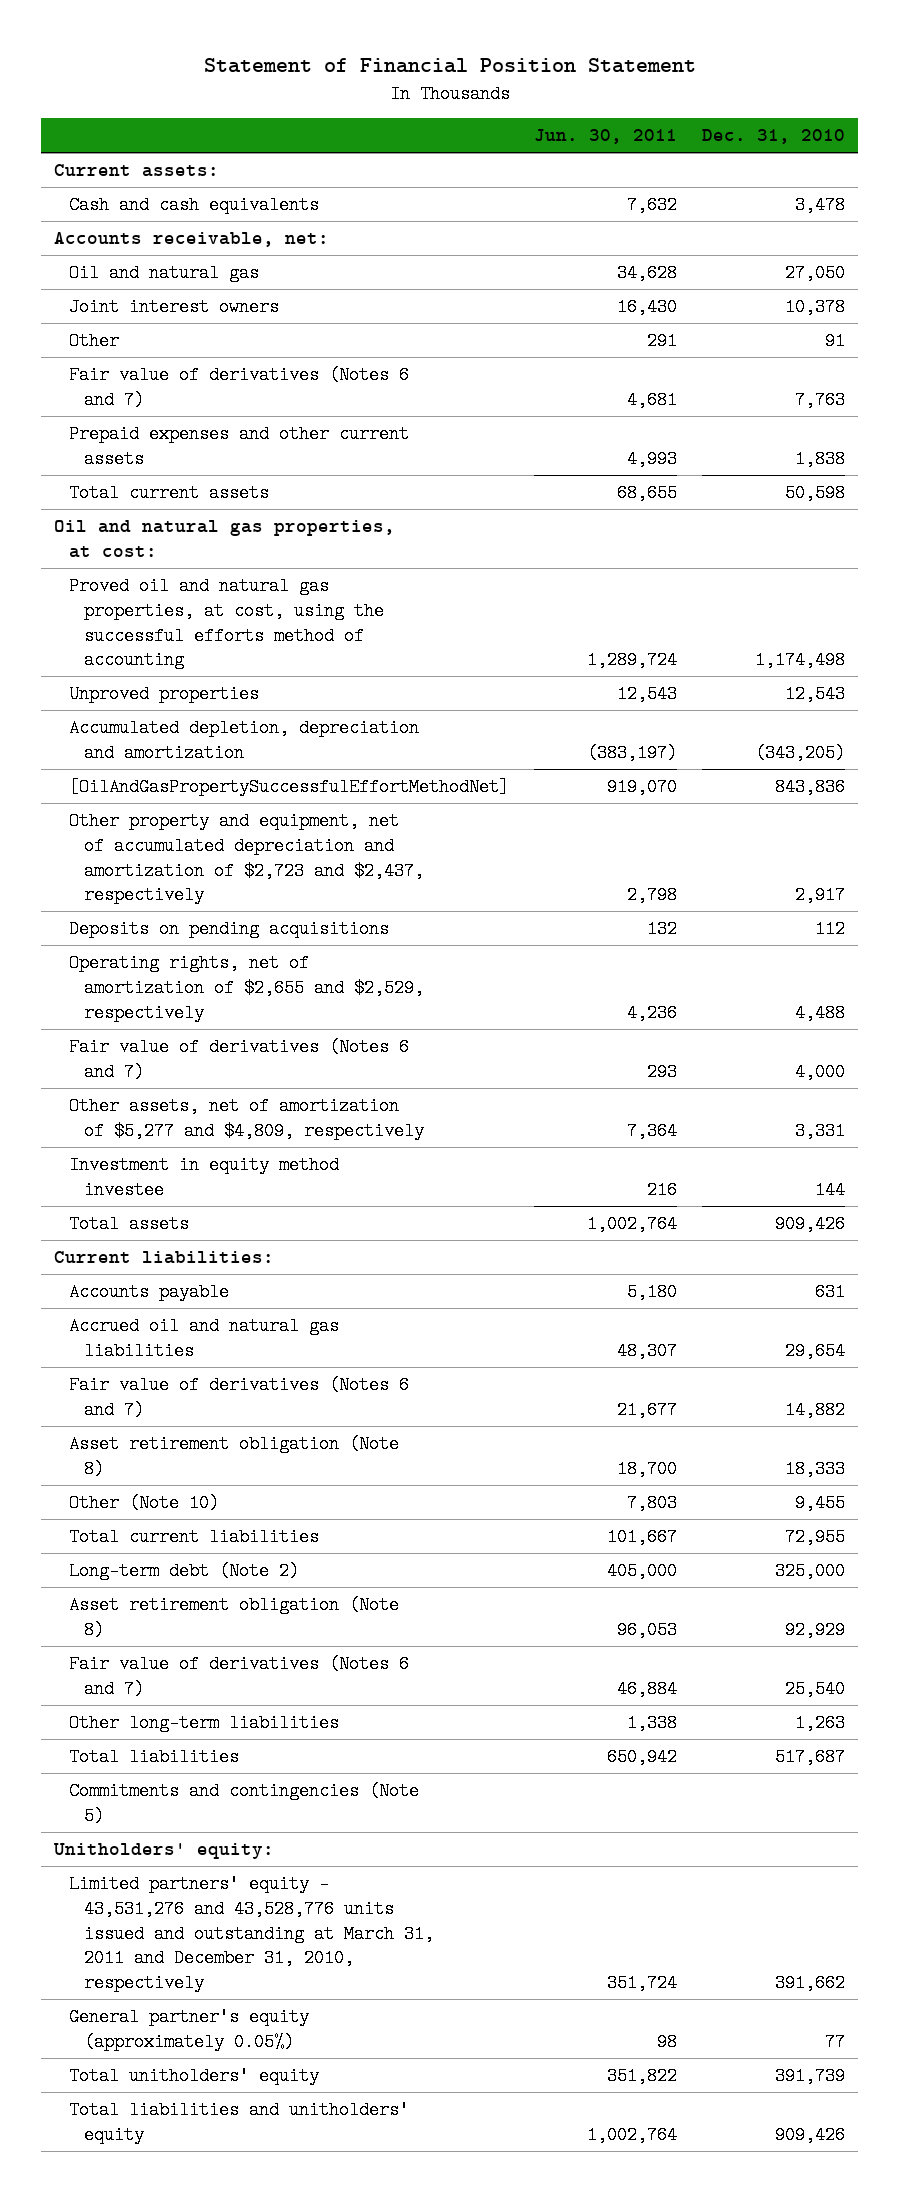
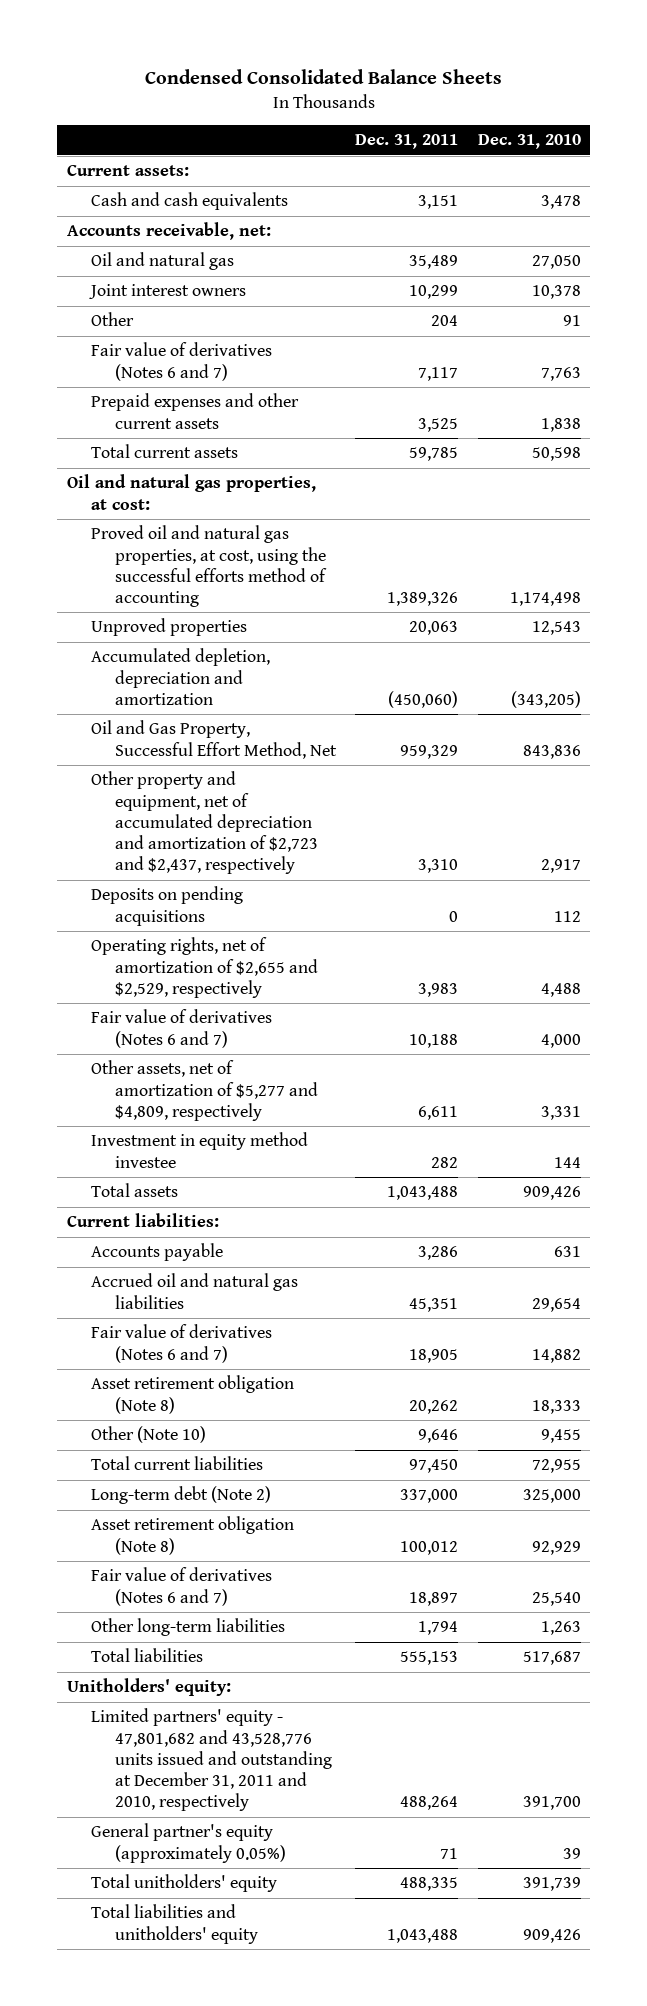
- Statement of Financial Position Statement
+ Condensed Consolidated Balance Sheets
- | Jun. 30, 2011 | Dec. 31, 2010
+ | Dec. 31, 2011 | Dec. 31, 2010
- [OilAndGasPropertySuccessfulEffortMethodNet] | 919,070 | 843,836
+ Oil and Gas Property, Successful Effort Method, Net | 959,329 | 843,836
- Commitments and contingencies (Note 5)
- Limited partners' equity - 43,531,276 and 43,528,776 units issued and outstanding at March 31, 2011 and December 31, 2010, respectively | 351,724 | 391,662
- General partner's equity (approximately 0.05%) | 98 | 77
+ Limited partners' equity - 47,801,682 and 43,528,776 units issued and outstanding at December 31, 2011 and 2010, respectively | 488,264 | 391,700
+ General partner's equity (approximately 0.05%) | 71 | 39

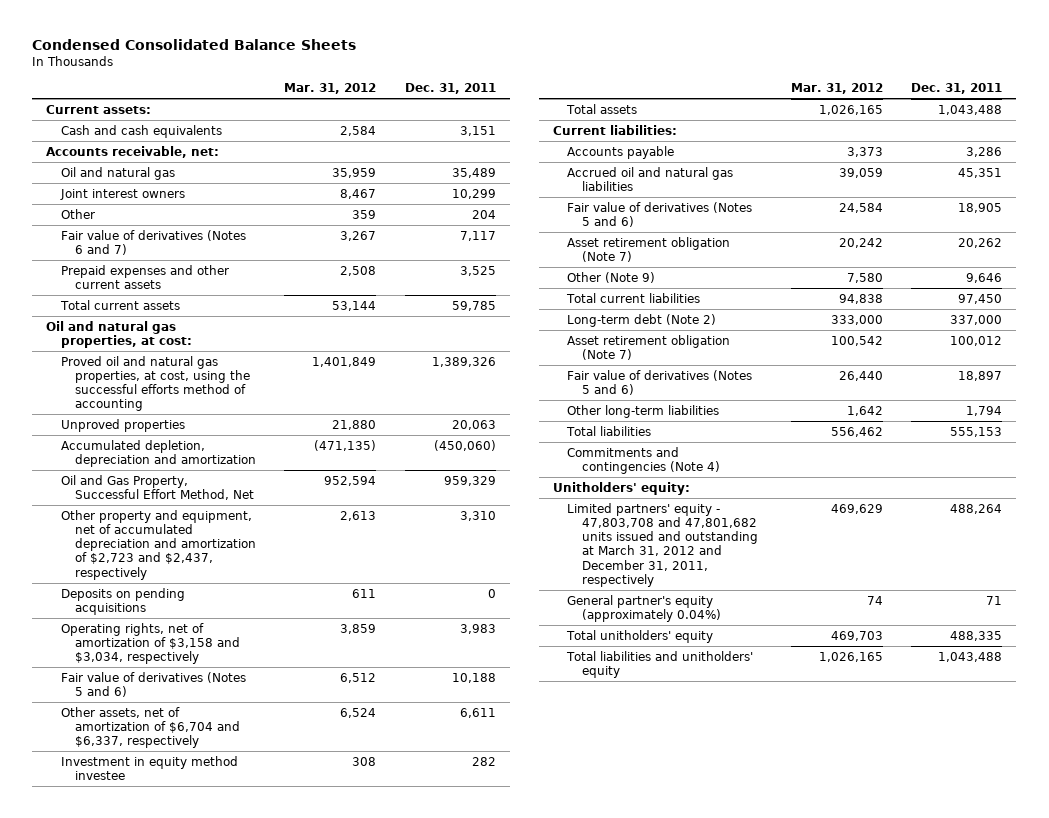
- | Dec. 31, 2011 | Dec. 31, 2010
+ | Mar. 31, 2012 | Dec. 31, 2011
- Operating rights, net of amortization of $2,655 and $2,529, respectively | 3,983 | 4,488
- Fair value of derivatives (Notes 6 and 7) | 10,188 | 4,000
- Other assets, net of amortization of $5,277 and $4,809, respectively | 6,611 | 3,331
+ Operating rights, net of amortization of $3,158 and $3,034, respectively | 3,859 | 3,983
+ Fair value of derivatives (Notes 5 and 6) | 6,512 | 10,188
+ Other assets, net of amortization of $6,704 and $6,337, respectively | 6,524 | 6,611
- Fair value of derivatives (Notes 6 and 7) | 18,905 | 14,882
- Asset retirement obligation (Note 8) | 20,262 | 18,333
- Other (Note 10) | 9,646 | 9,455
+ Fair value of derivatives (Notes 5 and 6) | 24,584 | 18,905
+ Asset retirement obligation (Note 7) | 20,242 | 20,262
+ Other (Note 9) | 7,580 | 9,646
- Asset retirement obligation (Note 8) | 100,012 | 92,929
- Fair value of derivatives (Notes 6 and 7) | 18,897 | 25,540
+ Asset retirement obligation (Note 7) | 100,542 | 100,012
+ Fair value of derivatives (Notes 5 and 6) | 26,440 | 18,897
+ Commitments and contingencies (Note 4)
- Limited partners' equity - 47,801,682 and 43,528,776 units issued and outstanding at December 31, 2011 and 2010, respectively | 488,264 | 391,700
- General partner's equity (approximately 0.05%) | 71 | 39
+ Limited partners' equity - 47,803,708 and 47,801,682 units issued and outstanding at March 31, 2012 and December 31, 2011, respectively | 469,629 | 488,264
+ General partner's equity (approximately 0.04%) | 74 | 71

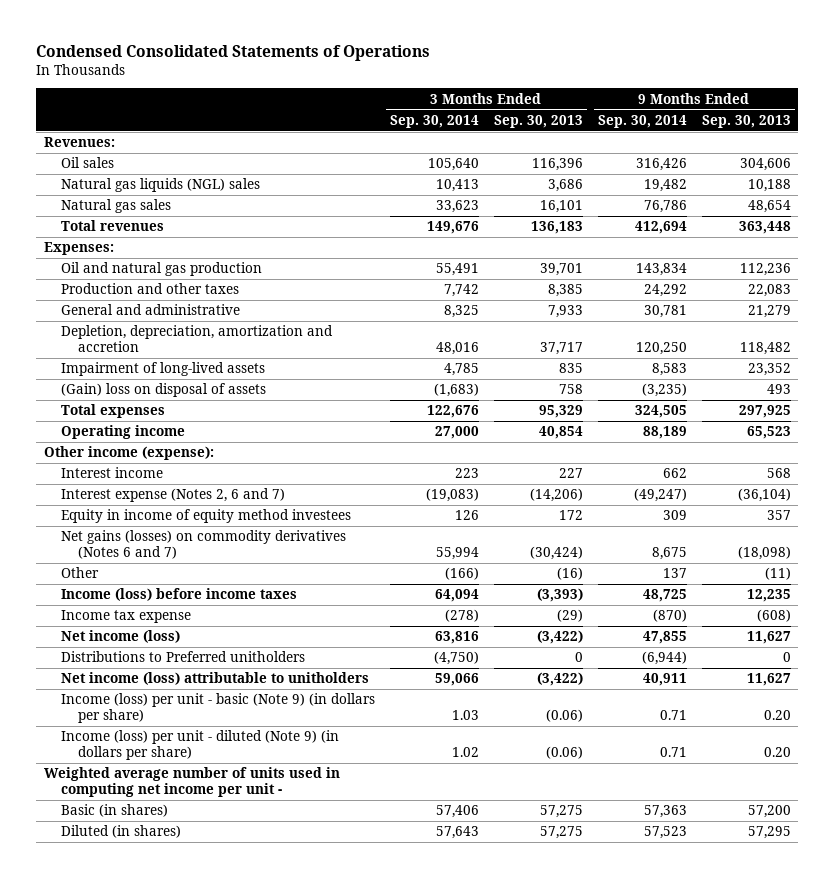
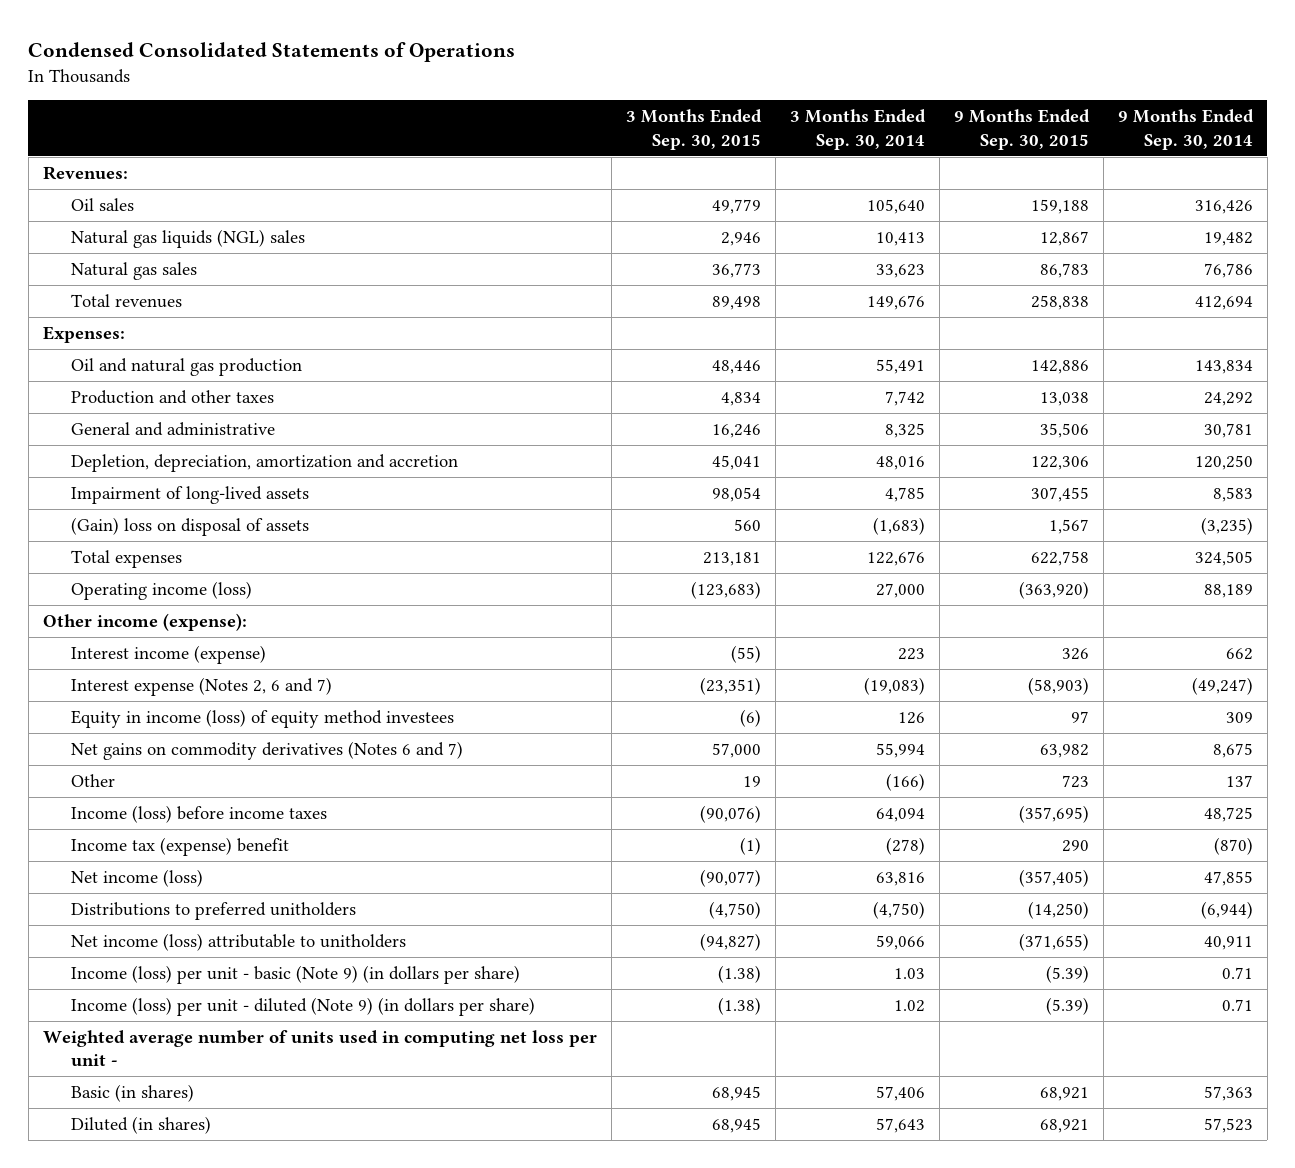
- | 3 Months Ended Sep. 30, 2014 | 3 Months Ended Sep. 30, 2013 | 9 Months Ended Sep. 30, 2014 | 9 Months Ended Sep. 30, 2013
+ | 3 Months Ended Sep. 30, 2015 | 3 Months Ended Sep. 30, 2014 | 9 Months Ended Sep. 30, 2015 | 9 Months Ended Sep. 30, 2014
- Operating income | 27,000 | 40,854 | 88,189 | 65,523
+ Operating income (loss) | (123,683) | 27,000 | (363,920) | 88,189
- Interest income | 223 | 227 | 662 | 568
+ Interest income (expense) | (55) | 223 | 326 | 662
- Equity in income of equity method investees | 126 | 172 | 309 | 357
- Net gains (losses) on commodity derivatives (Notes 6 and 7) | 55,994 | (30,424) | 8,675 | (18,098)
+ Equity in income (loss) of equity method investees | (6) | 126 | 97 | 309
+ Net gains on commodity derivatives (Notes 6 and 7) | 57,000 | 55,994 | 63,982 | 8,675
- Income tax expense | (278) | (29) | (870) | (608)
+ Income tax (expense) benefit | (1) | (278) | 290 | (870)
- Distributions to Preferred unitholders | (4,750) | 0 | (6,944) | 0
+ Distributions to preferred unitholders | (4,750) | (4,750) | (14,250) | (6,944)
- Weighted average number of units used in computing net income per unit -
+ Weighted average number of units used in computing net loss per unit -

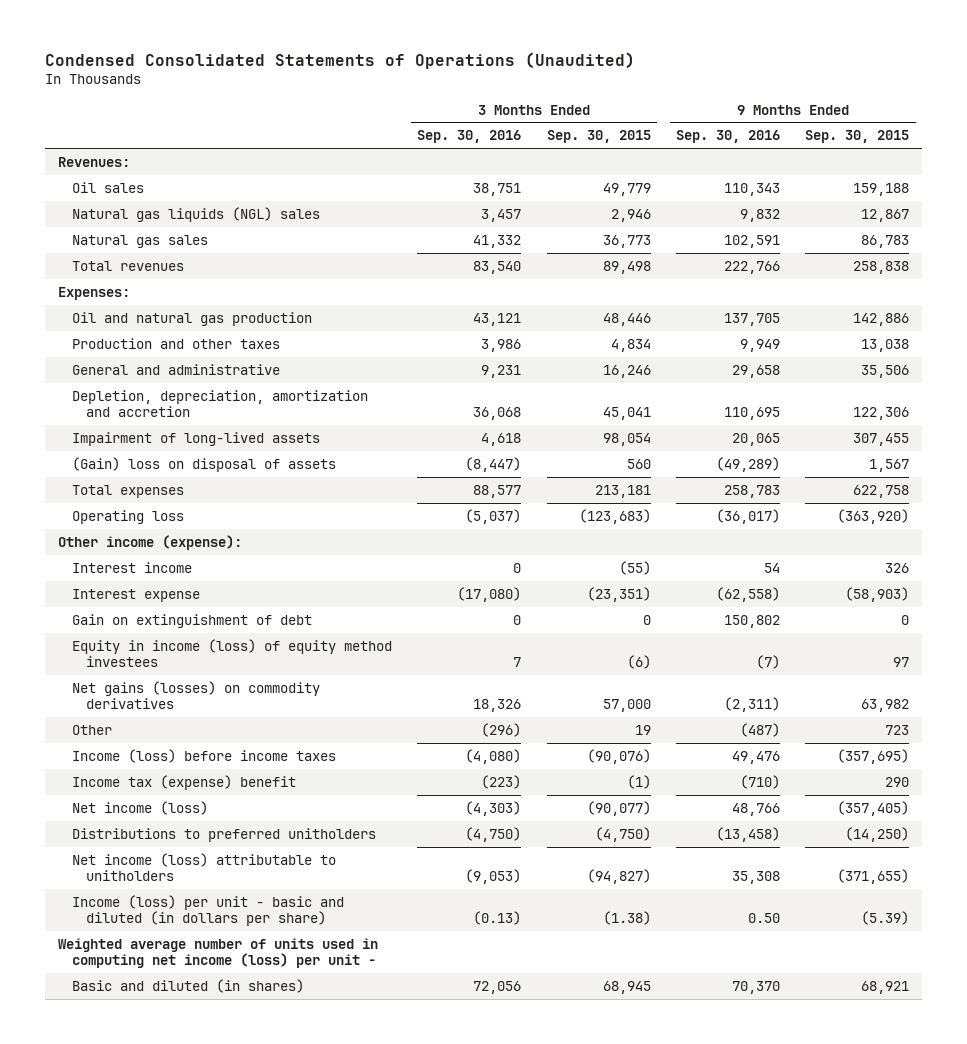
- Condensed Consolidated Statements of Operations
+ Condensed Consolidated Statements of Operations (Unaudited)
- | 3 Months Ended Sep. 30, 2015 | 3 Months Ended Sep. 30, 2014 | 9 Months Ended Sep. 30, 2015 | 9 Months Ended Sep. 30, 2014
+ | 3 Months Ended Sep. 30, 2016 | 3 Months Ended Sep. 30, 2015 | 9 Months Ended Sep. 30, 2016 | 9 Months Ended Sep. 30, 2015
- Operating income (loss) | (123,683) | 27,000 | (363,920) | 88,189
+ Operating loss | (5,037) | (123,683) | (36,017) | (363,920)
- Interest income (expense) | (55) | 223 | 326 | 662
- Interest expense (Notes 2, 6 and 7) | (23,351) | (19,083) | (58,903) | (49,247)
+ Interest income | 0 | (55) | 54 | 326
+ Interest expense | (17,080) | (23,351) | (62,558) | (58,903)
+ Gain on extinguishment of debt | 0 | 0 | 150,802 | 0
- Net gains on commodity derivatives (Notes 6 and 7) | 57,000 | 55,994 | 63,982 | 8,675
+ Net gains (losses) on commodity derivatives | 18,326 | 57,000 | (2,311) | 63,982
- Income (loss) per unit - basic (Note 9) (in dollars per share) | (1.38) | 1.03 | (5.39) | 0.71
- Income (loss) per unit - diluted (Note 9) (in dollars per share) | (1.38) | 1.02 | (5.39) | 0.71
- Weighted average number of units used in computing net loss per unit -
- Basic (in shares) | 68,945 | 57,406 | 68,921 | 57,363
- Diluted (in shares) | 68,945 | 57,643 | 68,921 | 57,523
+ Income (loss) per unit - basic and diluted (in dollars per share) | (0.13) | (1.38) | 0.50 | (5.39)
+ Weighted average number of units used in computing net income (loss) per unit -
+ Basic and diluted (in shares) | 72,056 | 68,945 | 70,370 | 68,921

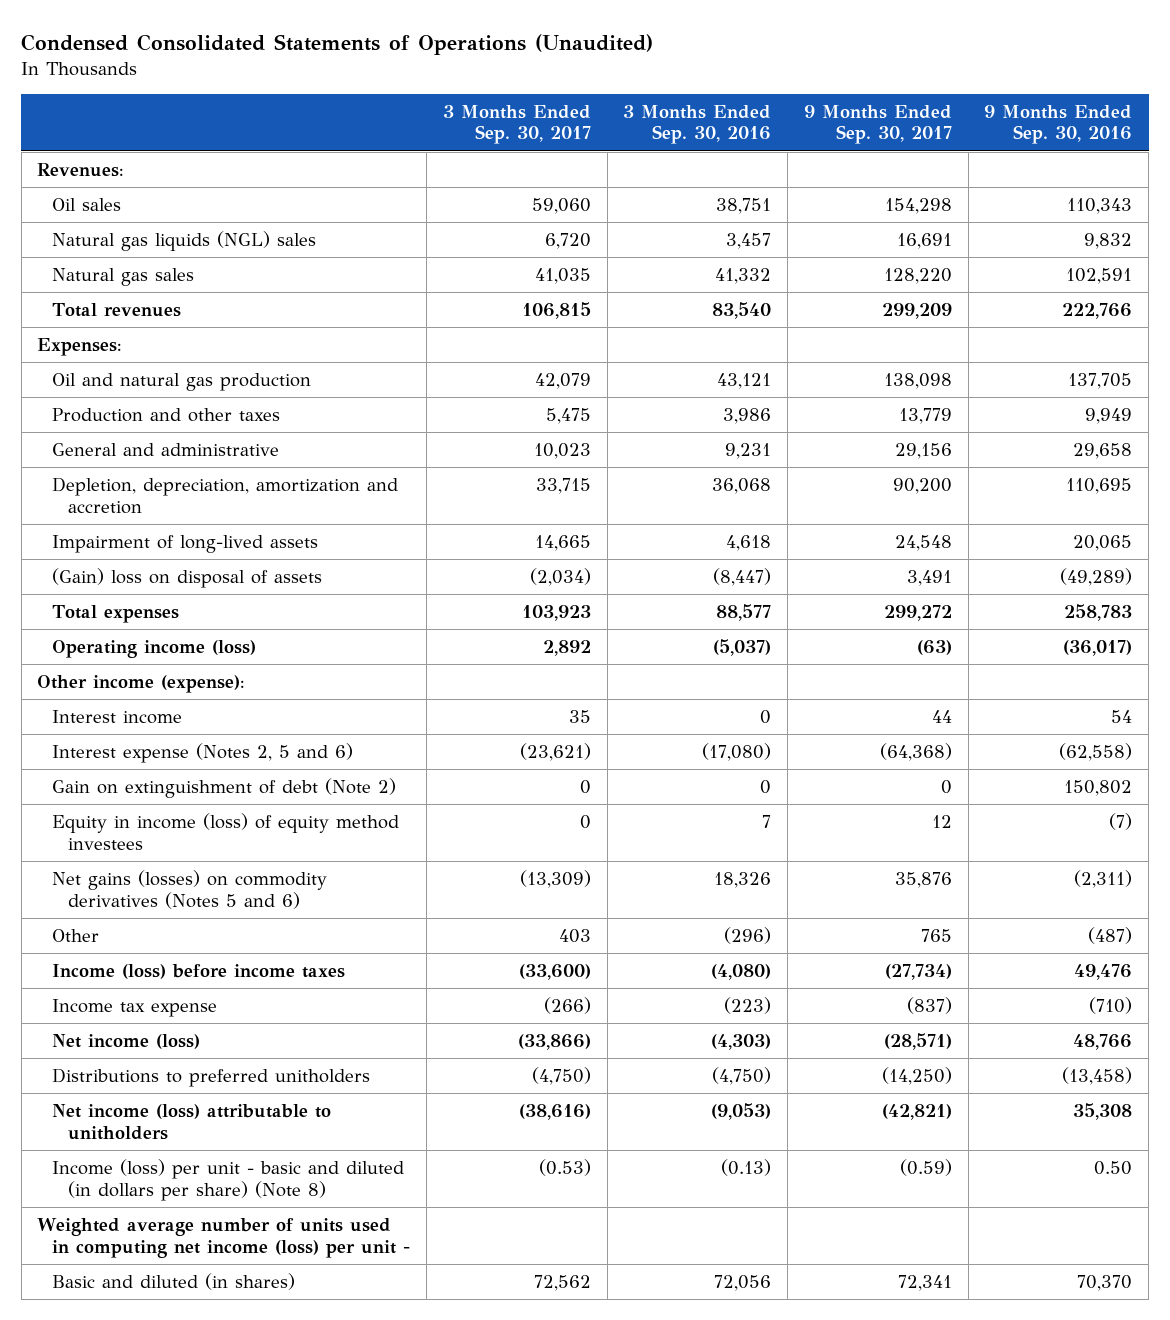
- | 3 Months Ended Sep. 30, 2016 | 3 Months Ended Sep. 30, 2015 | 9 Months Ended Sep. 30, 2016 | 9 Months Ended Sep. 30, 2015
+ | 3 Months Ended Sep. 30, 2017 | 3 Months Ended Sep. 30, 2016 | 9 Months Ended Sep. 30, 2017 | 9 Months Ended Sep. 30, 2016
- Operating loss | (5,037) | (123,683) | (36,017) | (363,920)
+ Operating income (loss) | 2,892 | (5,037) | (63) | (36,017)
- Interest expense | (17,080) | (23,351) | (62,558) | (58,903)
- Gain on extinguishment of debt | 0 | 0 | 150,802 | 0
+ Interest expense (Notes 2, 5 and 6) | (23,621) | (17,080) | (64,368) | (62,558)
+ Gain on extinguishment of debt (Note 2) | 0 | 0 | 0 | 150,802
- Net gains (losses) on commodity derivatives | 18,326 | 57,000 | (2,311) | 63,982
+ Net gains (losses) on commodity derivatives (Notes 5 and 6) | (13,309) | 18,326 | 35,876 | (2,311)
- Income tax (expense) benefit | (223) | (1) | (710) | 290
+ Income tax expense | (266) | (223) | (837) | (710)
- Income (loss) per unit - basic and diluted (in dollars per share) | (0.13) | (1.38) | 0.50 | (5.39)
+ Income (loss) per unit - basic and diluted (in dollars per share) (Note 8) | (0.53) | (0.13) | (0.59) | 0.50

